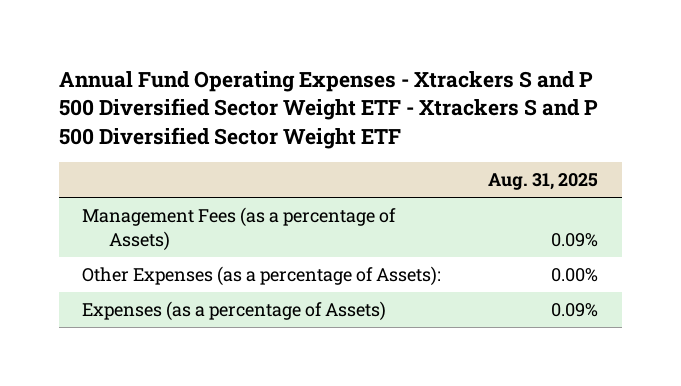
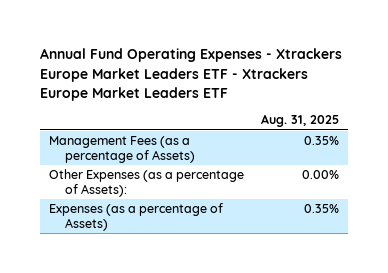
- Annual Fund Operating Expenses - Xtrackers S and P 500 Diversified Sector Weight ETF - Xtrackers S and P 500 Diversified Sector Weight ETF
+ Annual Fund Operating Expenses - Xtrackers Europe Market Leaders ETF - Xtrackers Europe Market Leaders ETF
- Management Fees (as a percentage of Assets) | 0.09%
+ Management Fees (as a percentage of Assets) | 0.35%
- Expenses (as a percentage of Assets) | 0.09%
+ Expenses (as a percentage of Assets) | 0.35%

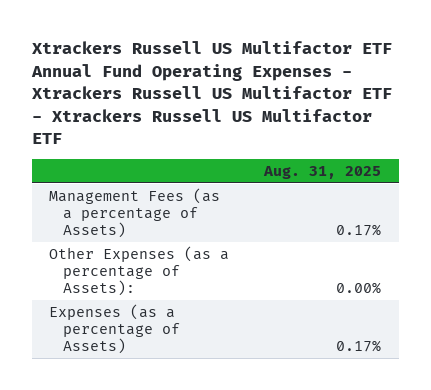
- Annual Fund Operating Expenses - Xtrackers Europe Market Leaders ETF - Xtrackers Europe Market Leaders ETF
+ Xtrackers Russell US Multifactor ETF Annual Fund Operating Expenses - Xtrackers Russell US Multifactor ETF - Xtrackers Russell US Multifactor ETF
- Management Fees (as a percentage of Assets) | 0.35%
+ Management Fees (as a percentage of Assets) | 0.17%
- Expenses (as a percentage of Assets) | 0.35%
+ Expenses (as a percentage of Assets) | 0.17%

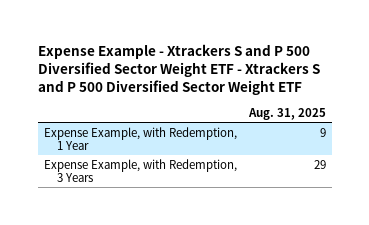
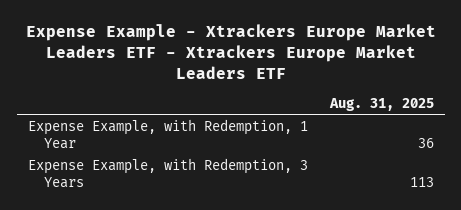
- Expense Example - Xtrackers S and P 500 Diversified Sector Weight ETF - Xtrackers S and P 500 Diversified Sector Weight ETF
+ Expense Example - Xtrackers Europe Market Leaders ETF - Xtrackers Europe Market Leaders ETF
- Expense Example, with Redemption, 1 Year | 9
- Expense Example, with Redemption, 3 Years | 29
+ Expense Example, with Redemption, 1 Year | 36
+ Expense Example, with Redemption, 3 Years | 113

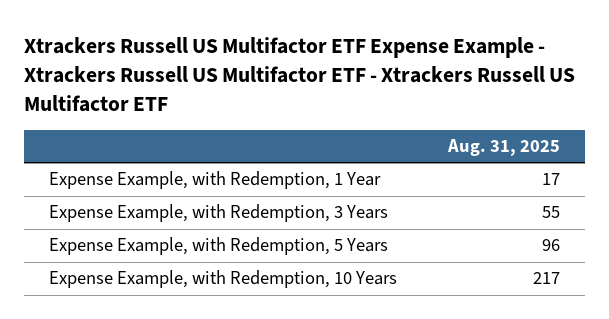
- Expense Example - Xtrackers Europe Market Leaders ETF - Xtrackers Europe Market Leaders ETF
+ Xtrackers Russell US Multifactor ETF Expense Example - Xtrackers Russell US Multifactor ETF - Xtrackers Russell US Multifactor ETF
- Expense Example, with Redemption, 1 Year | 36
- Expense Example, with Redemption, 3 Years | 113
+ Expense Example, with Redemption, 1 Year | 17
+ Expense Example, with Redemption, 3 Years | 55
+ Expense Example, with Redemption, 5 Years | 96
+ Expense Example, with Redemption, 10 Years | 217

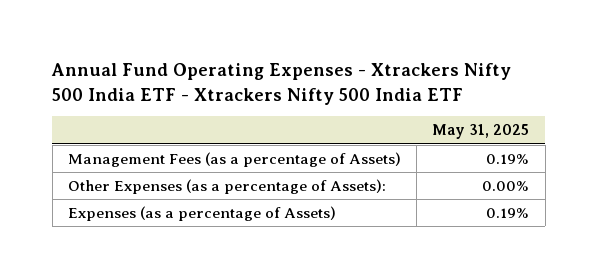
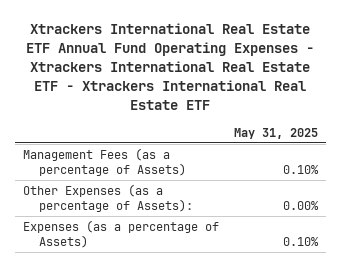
- Annual Fund Operating Expenses - Xtrackers Nifty 500 India ETF - Xtrackers Nifty 500 India ETF
+ Xtrackers International Real Estate ETF Annual Fund Operating Expenses - Xtrackers International Real Estate ETF - Xtrackers International Real Estate ETF
- Management Fees (as a percentage of Assets) | 0.19%
+ Management Fees (as a percentage of Assets) | 0.10%
- Expenses (as a percentage of Assets) | 0.19%
+ Expenses (as a percentage of Assets) | 0.10%

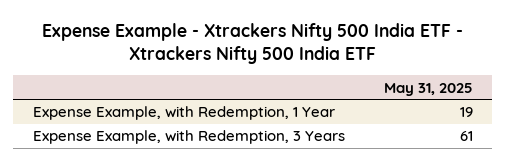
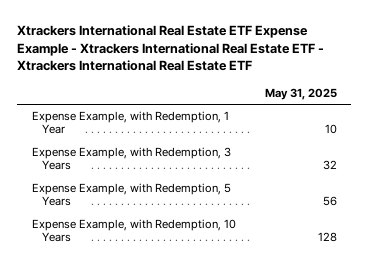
- Expense Example - Xtrackers Nifty 500 India ETF - Xtrackers Nifty 500 India ETF
+ Xtrackers International Real Estate ETF Expense Example - Xtrackers International Real Estate ETF - Xtrackers International Real Estate ETF
- Expense Example, with Redemption, 1 Year | 19
- Expense Example, with Redemption, 3 Years | 61
+ Expense Example, with Redemption, 1 Year | 10
+ Expense Example, with Redemption, 3 Years | 32
+ Expense Example, with Redemption, 5 Years | 56
+ Expense Example, with Redemption, 10 Years | 128

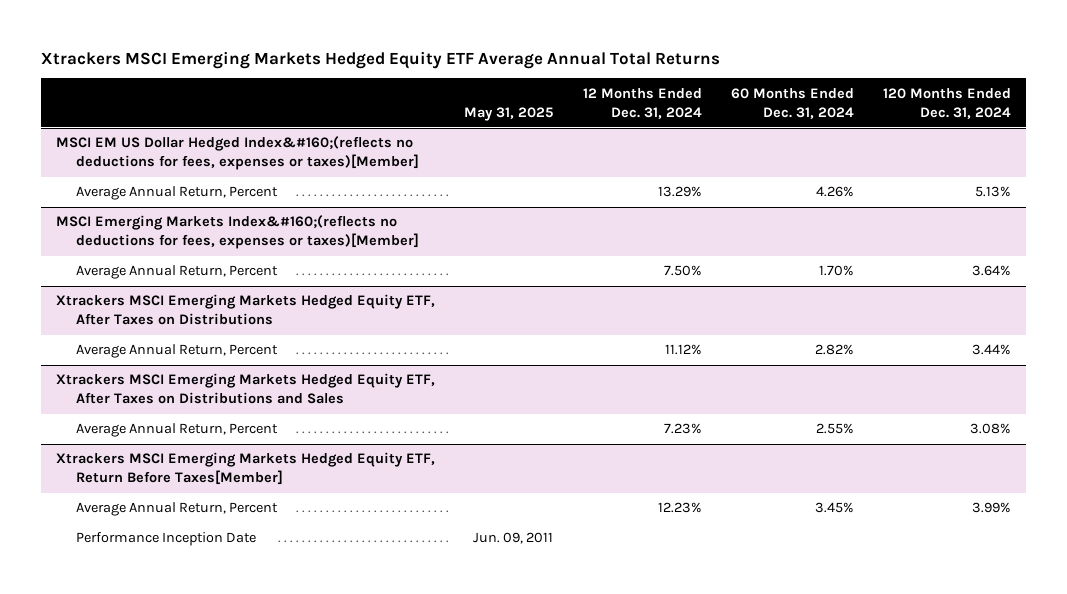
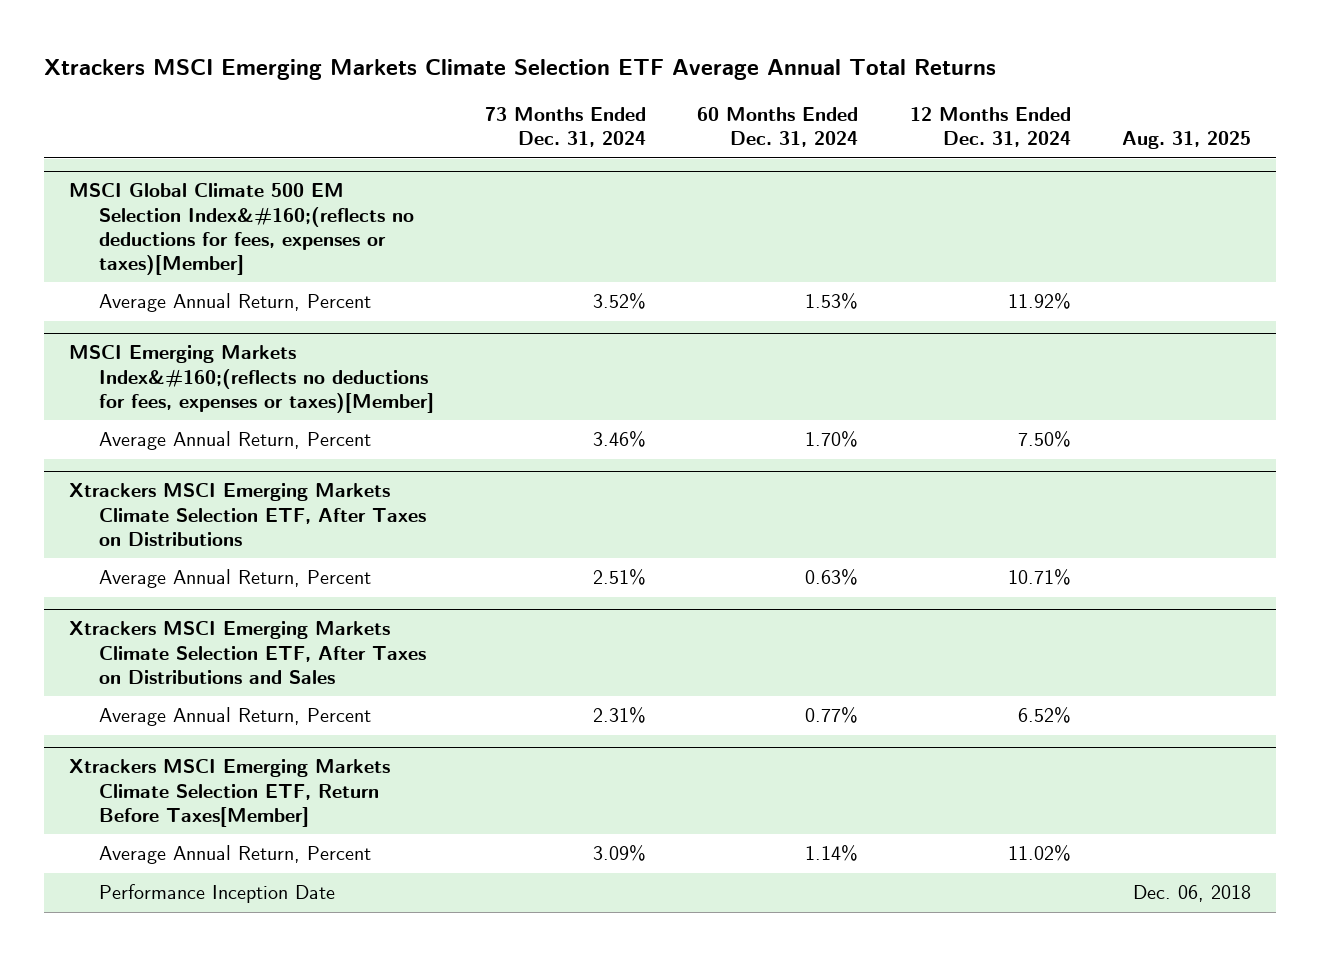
- Xtrackers MSCI Emerging Markets Hedged Equity ETF Average Annual Total Returns
+ Xtrackers MSCI Emerging Markets Climate Selection ETF Average Annual Total Returns
- | May 31, 2025 | 12 Months Ended Dec. 31, 2024 | 60 Months Ended Dec. 31, 2024 | 120 Months Ended Dec. 31, 2024
+ | 73 Months Ended Dec. 31, 2024 | 60 Months Ended Dec. 31, 2024 | 12 Months Ended Dec. 31, 2024 | Aug. 31, 2025
- MSCI EM US Dollar Hedged Index&#160;(reflects no deductions for fees, expenses or taxes)[Member]
- Average Annual Return, Percent | | 13.29% | 4.26% | 5.13%
+ MSCI Global Climate 500 EM Selection Index&#160;(reflects no deductions for fees, expenses or taxes)[Member]
+ Average Annual Return, Percent | 3.52% | 1.53% | 11.92% |
- Xtrackers MSCI Emerging Markets Hedged Equity ETF, After Taxes on Distributions
- Average Annual Return, Percent | | 11.12% | 2.82% | 3.44%
- Xtrackers MSCI Emerging Markets Hedged Equity ETF, After Taxes on Distributions and Sales
- Average Annual Return, Percent | | 7.23% | 2.55% | 3.08%
- Xtrackers MSCI Emerging Markets Hedged Equity ETF, Return Before Taxes[Member]
- Average Annual Return, Percent | | 12.23% | 3.45% | 3.99%
+ Xtrackers MSCI Emerging Markets Climate Selection ETF, After Taxes on Distributions
+ Average Annual Return, Percent | 2.51% | 0.63% | 10.71% |
+ Xtrackers MSCI Emerging Markets Climate Selection ETF, After Taxes on Distributions and Sales
+ Average Annual Return, Percent | 2.31% | 0.77% | 6.52% |
+ Xtrackers MSCI Emerging Markets Climate Selection ETF, Return Before Taxes[Member]
+ Average Annual Return, Percent | 3.09% | 1.14% | 11.02% |

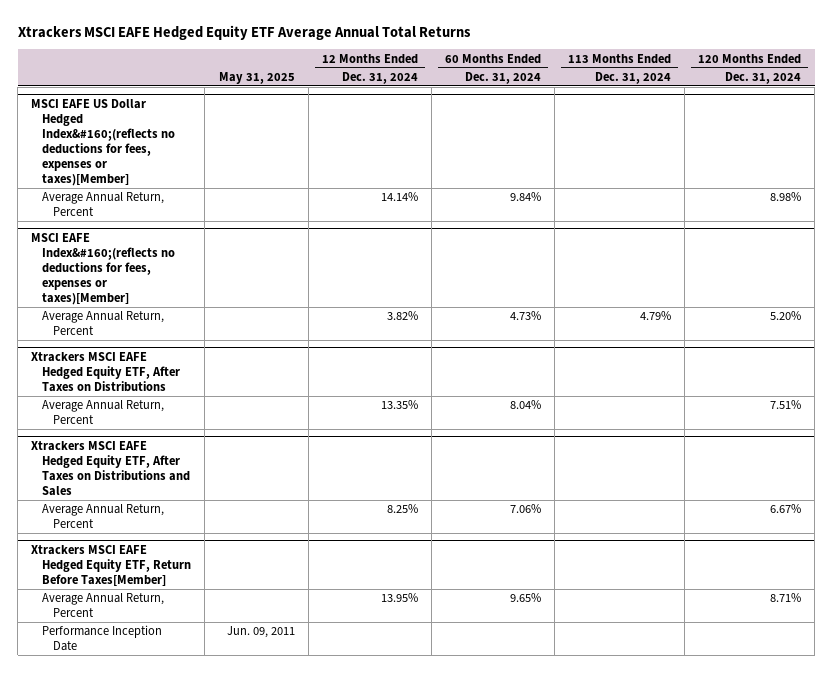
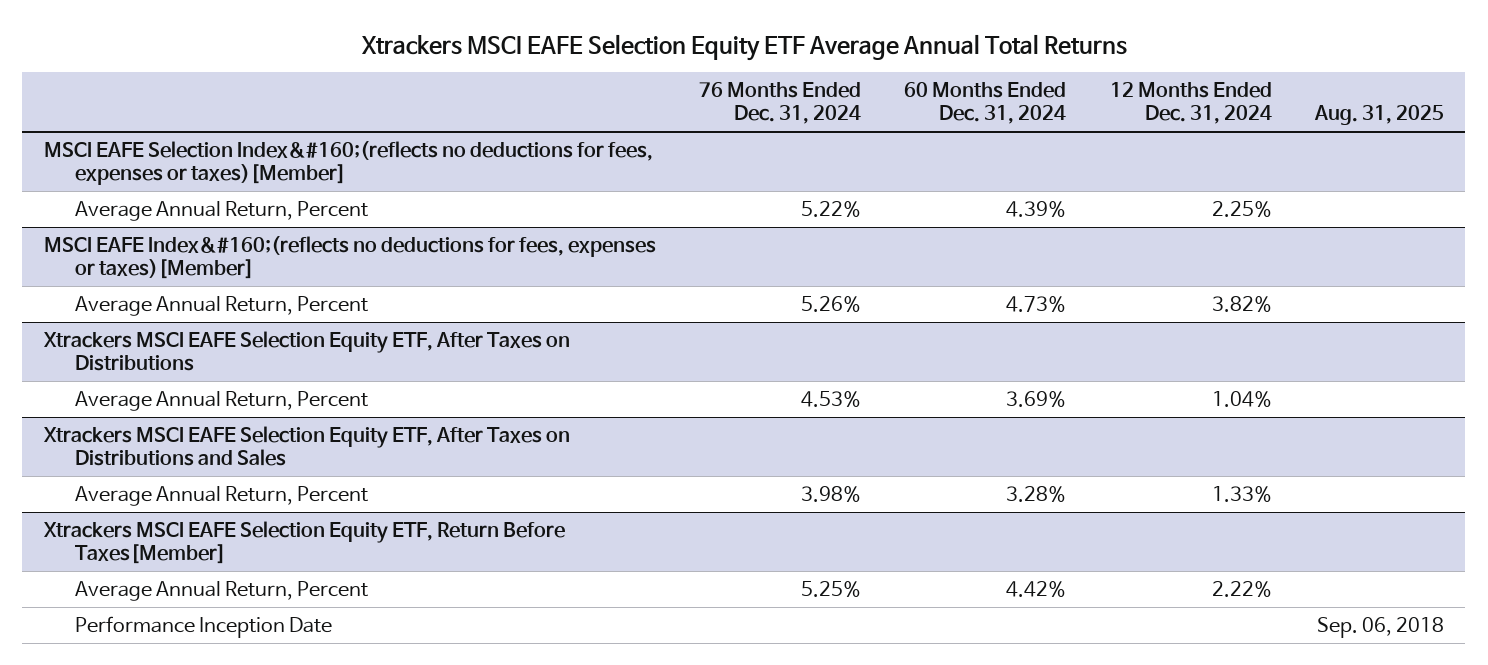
- Xtrackers MSCI EAFE Hedged Equity ETF Average Annual Total Returns
+ Xtrackers MSCI EAFE Selection Equity ETF Average Annual Total Returns
- | May 31, 2025 | 12 Months Ended Dec. 31, 2024 | 60 Months Ended Dec. 31, 2024 | 113 Months Ended Dec. 31, 2024 | 120 Months Ended Dec. 31, 2024
+ | 76 Months Ended Dec. 31, 2024 | 60 Months Ended Dec. 31, 2024 | 12 Months Ended Dec. 31, 2024 | Aug. 31, 2025
- MSCI EAFE US Dollar Hedged Index&#160;(reflects no deductions for fees, expenses or taxes)[Member]
- Average Annual Return, Percent | | 14.14% | 9.84% | | 8.98%
+ MSCI EAFE Selection Index&#160;(reflects no deductions for fees, expenses or taxes)[Member]
+ Average Annual Return, Percent | 5.22% | 4.39% | 2.25% |
- Xtrackers MSCI EAFE Hedged Equity ETF, After Taxes on Distributions
- Average Annual Return, Percent | | 13.35% | 8.04% | | 7.51%
- Xtrackers MSCI EAFE Hedged Equity ETF, After Taxes on Distributions and Sales
- Average Annual Return, Percent | | 8.25% | 7.06% | | 6.67%
- Xtrackers MSCI EAFE Hedged Equity ETF, Return Before Taxes[Member]
- Average Annual Return, Percent | | 13.95% | 9.65% | | 8.71%
+ Xtrackers MSCI EAFE Selection Equity ETF, After Taxes on Distributions
+ Average Annual Return, Percent | 4.53% | 3.69% | 1.04% |
+ Xtrackers MSCI EAFE Selection Equity ETF, After Taxes on Distributions and Sales
+ Average Annual Return, Percent | 3.98% | 3.28% | 1.33% |
+ Xtrackers MSCI EAFE Selection Equity ETF, Return Before Taxes[Member]
+ Average Annual Return, Percent | 5.25% | 4.42% | 2.22% |

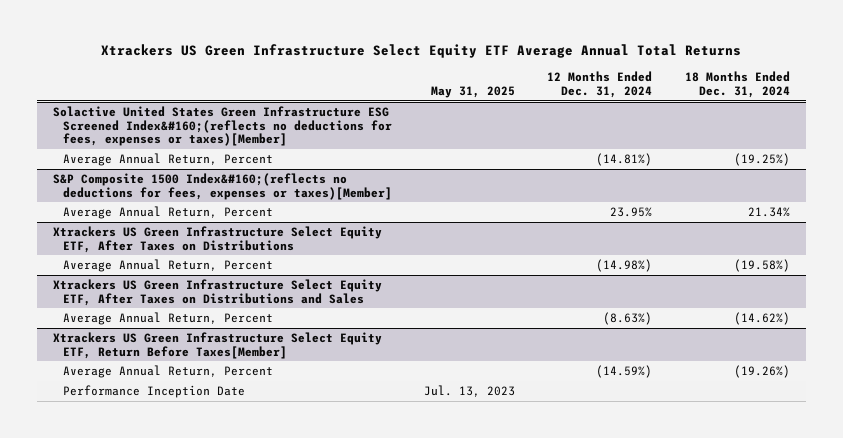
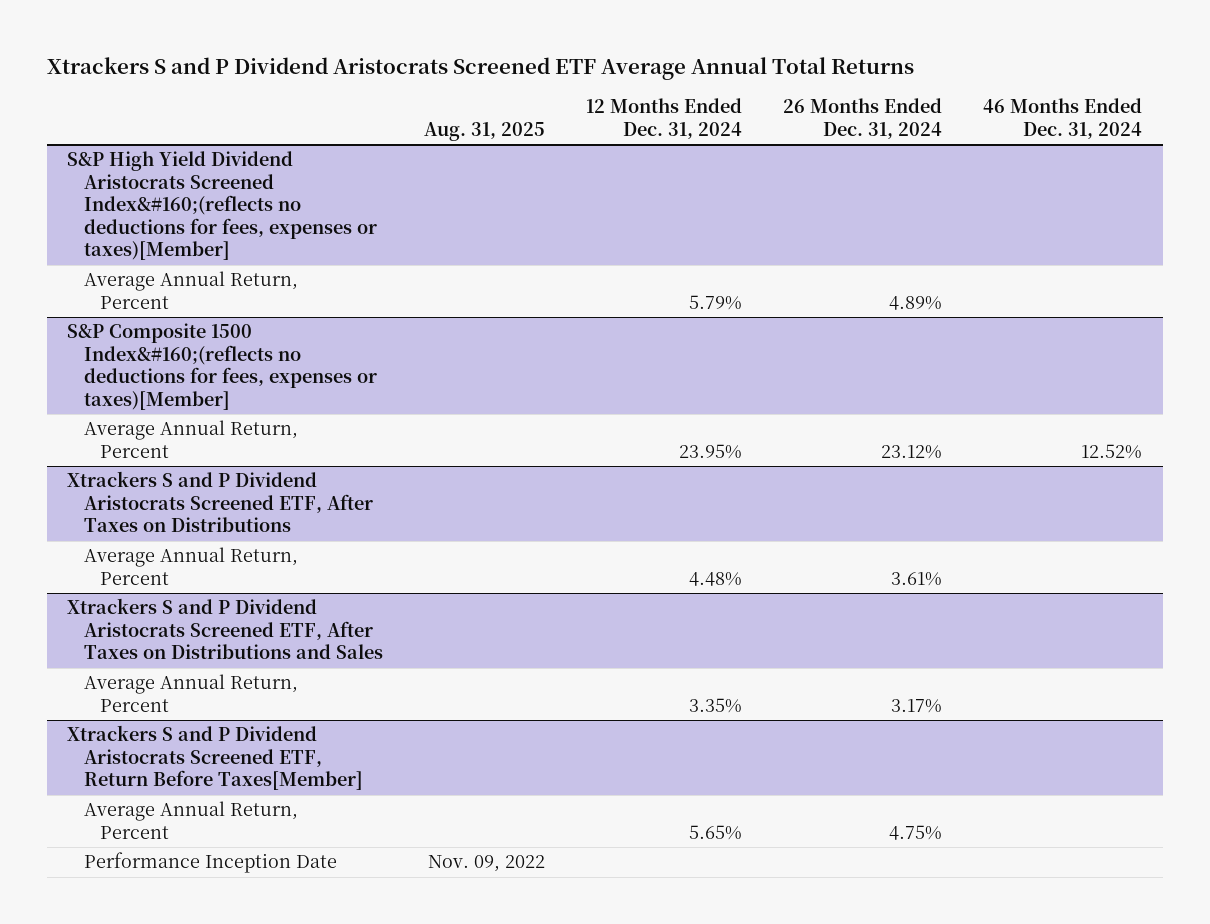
- Xtrackers US Green Infrastructure Select Equity ETF Average Annual Total Returns
+ Xtrackers S and P Dividend Aristocrats Screened ETF Average Annual Total Returns
- | May 31, 2025 | 12 Months Ended Dec. 31, 2024 | 18 Months Ended Dec. 31, 2024
+ | Aug. 31, 2025 | 12 Months Ended Dec. 31, 2024 | 26 Months Ended Dec. 31, 2024 | 46 Months Ended Dec. 31, 2024
- Solactive United States Green Infrastructure ESG Screened Index&#160;(reflects no deductions for fees, expenses or taxes)[Member]
- Average Annual Return, Percent | | (14.81%) | (19.25%)
+ S&P High Yield Dividend Aristocrats Screened Index&#160;(reflects no deductions for fees, expenses or taxes)[Member]
+ Average Annual Return, Percent | | 5.79% | 4.89% |
- Xtrackers US Green Infrastructure Select Equity ETF, After Taxes on Distributions
- Average Annual Return, Percent | | (14.98%) | (19.58%)
- Xtrackers US Green Infrastructure Select Equity ETF, After Taxes on Distributions and Sales
- Average Annual Return, Percent | | (8.63%) | (14.62%)
- Xtrackers US Green Infrastructure Select Equity ETF, Return Before Taxes[Member]
- Average Annual Return, Percent | | (14.59%) | (19.26%)
+ Xtrackers S and P Dividend Aristocrats Screened ETF, After Taxes on Distributions
+ Average Annual Return, Percent | | 4.48% | 3.61% |
+ Xtrackers S and P Dividend Aristocrats Screened ETF, After Taxes on Distributions and Sales
+ Average Annual Return, Percent | | 3.35% | 3.17% |
+ Xtrackers S and P Dividend Aristocrats Screened ETF, Return Before Taxes[Member]
+ Average Annual Return, Percent | | 5.65% | 4.75% |

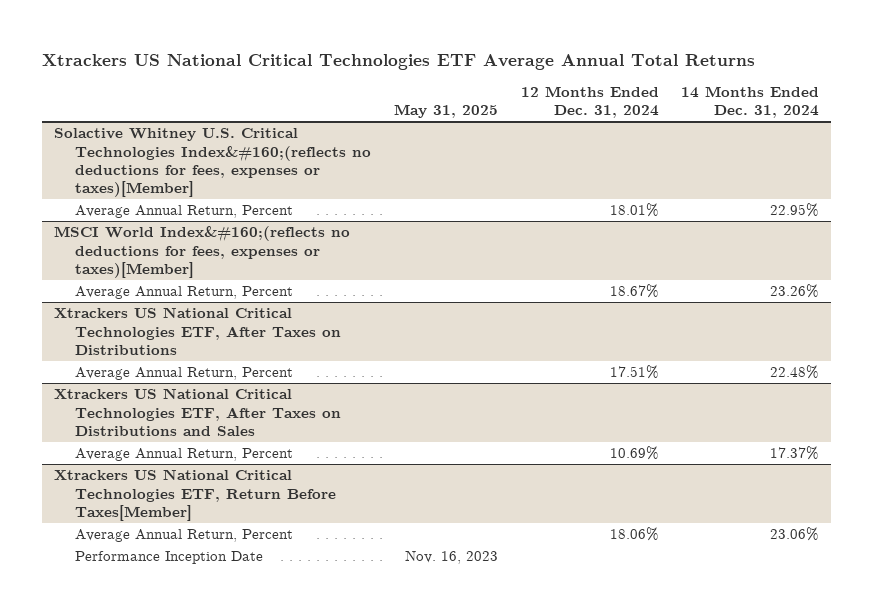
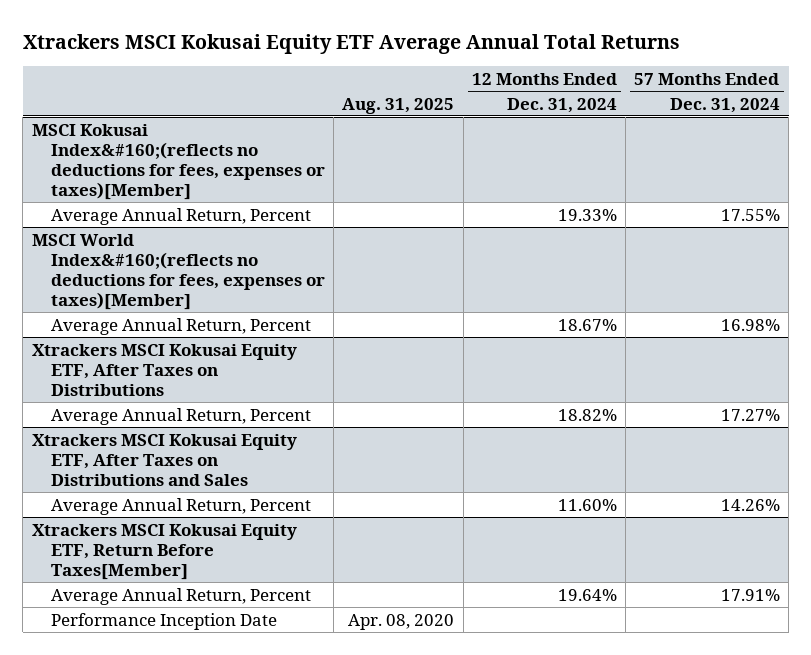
- Xtrackers US National Critical Technologies ETF Average Annual Total Returns
+ Xtrackers MSCI Kokusai Equity ETF Average Annual Total Returns
- | May 31, 2025 | 12 Months Ended Dec. 31, 2024 | 14 Months Ended Dec. 31, 2024
+ | Aug. 31, 2025 | 12 Months Ended Dec. 31, 2024 | 57 Months Ended Dec. 31, 2024
- Solactive Whitney U.S. Critical Technologies Index&#160;(reflects no deductions for fees, expenses or taxes)[Member]
- Average Annual Return, Percent | | 18.01% | 22.95%
+ MSCI Kokusai Index&#160;(reflects no deductions for fees, expenses or taxes)[Member]
+ Average Annual Return, Percent | | 19.33% | 17.55%
- Xtrackers US National Critical Technologies ETF, After Taxes on Distributions
- Average Annual Return, Percent | | 17.51% | 22.48%
- Xtrackers US National Critical Technologies ETF, After Taxes on Distributions and Sales
- Average Annual Return, Percent | | 10.69% | 17.37%
- Xtrackers US National Critical Technologies ETF, Return Before Taxes[Member]
- Average Annual Return, Percent | | 18.06% | 23.06%
+ Xtrackers MSCI Kokusai Equity ETF, After Taxes on Distributions
+ Average Annual Return, Percent | | 18.82% | 17.27%
+ Xtrackers MSCI Kokusai Equity ETF, After Taxes on Distributions and Sales
+ Average Annual Return, Percent | | 11.60% | 14.26%
+ Xtrackers MSCI Kokusai Equity ETF, Return Before Taxes[Member]
+ Average Annual Return, Percent | | 19.64% | 17.91%

